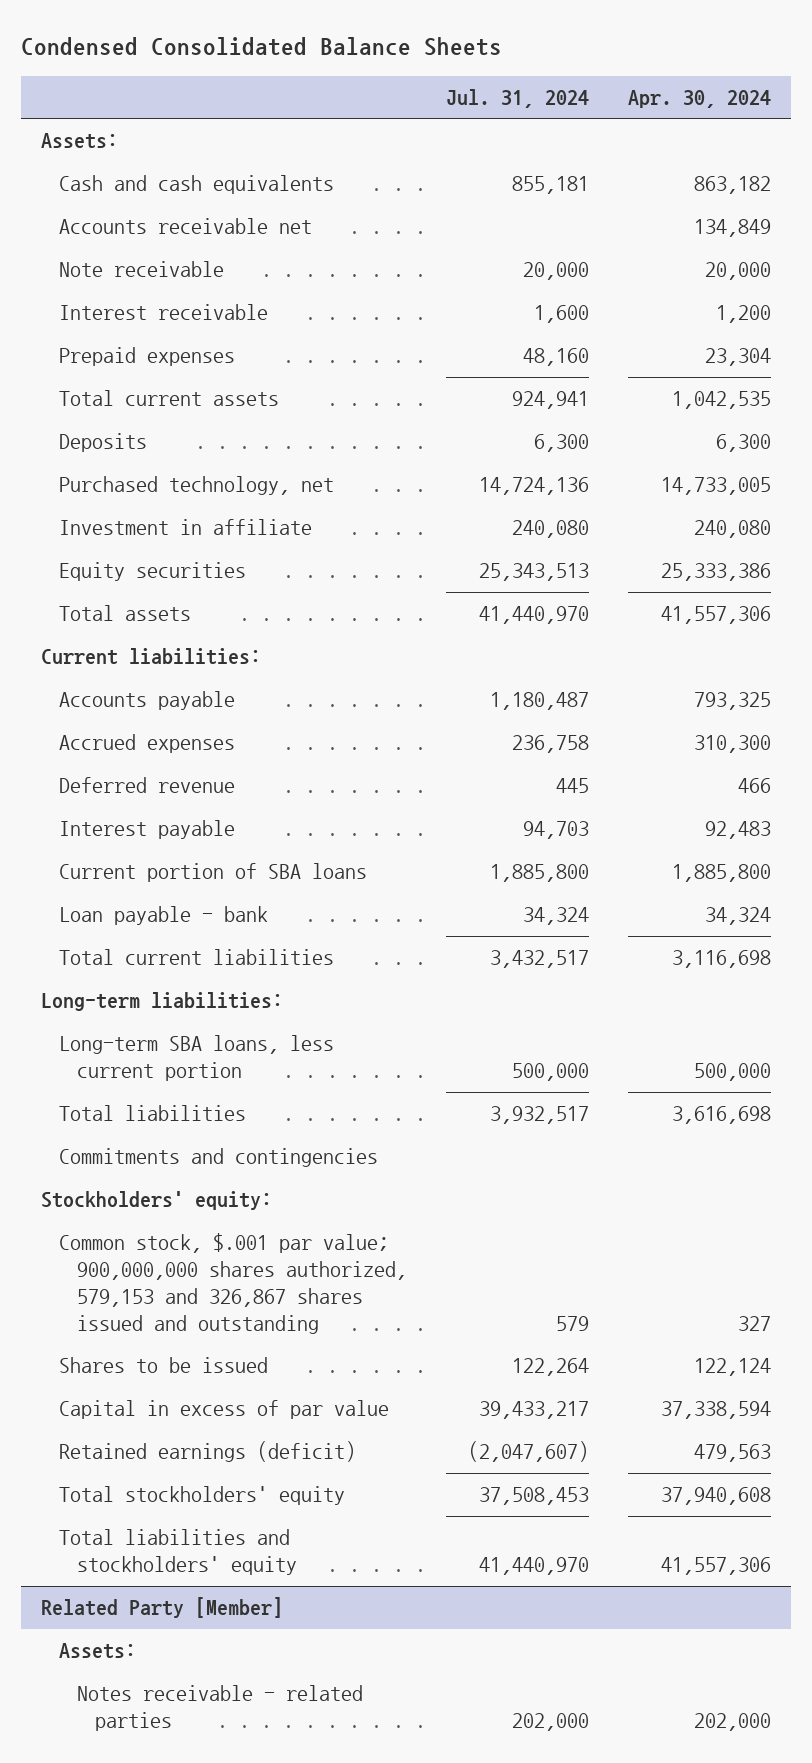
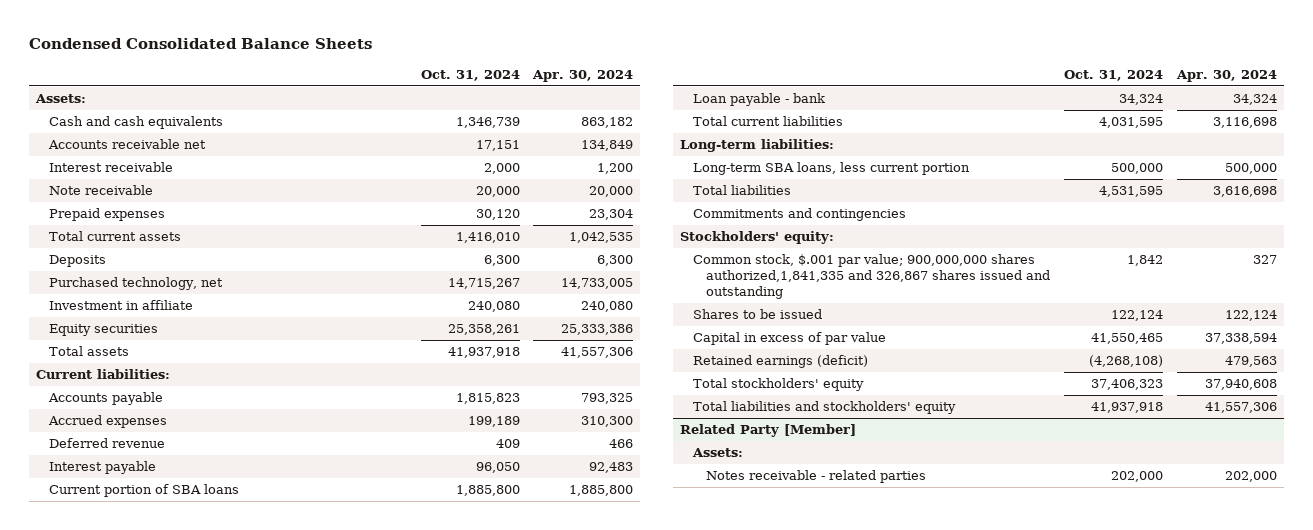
- | Jul. 31, 2024 | Apr. 30, 2024
+ | Oct. 31, 2024 | Apr. 30, 2024
moved down: Note receivable | 20,000 | 20,000
- Common stock, $.001 par value; 900,000,000 shares authorized, 579,153 and 326,867 shares issued and outstanding | 579 | 327
+ Common stock, $.001 par value; 900,000,000 shares authorized,1,841,335 and 326,867 shares issued and outstanding | 1,842 | 327

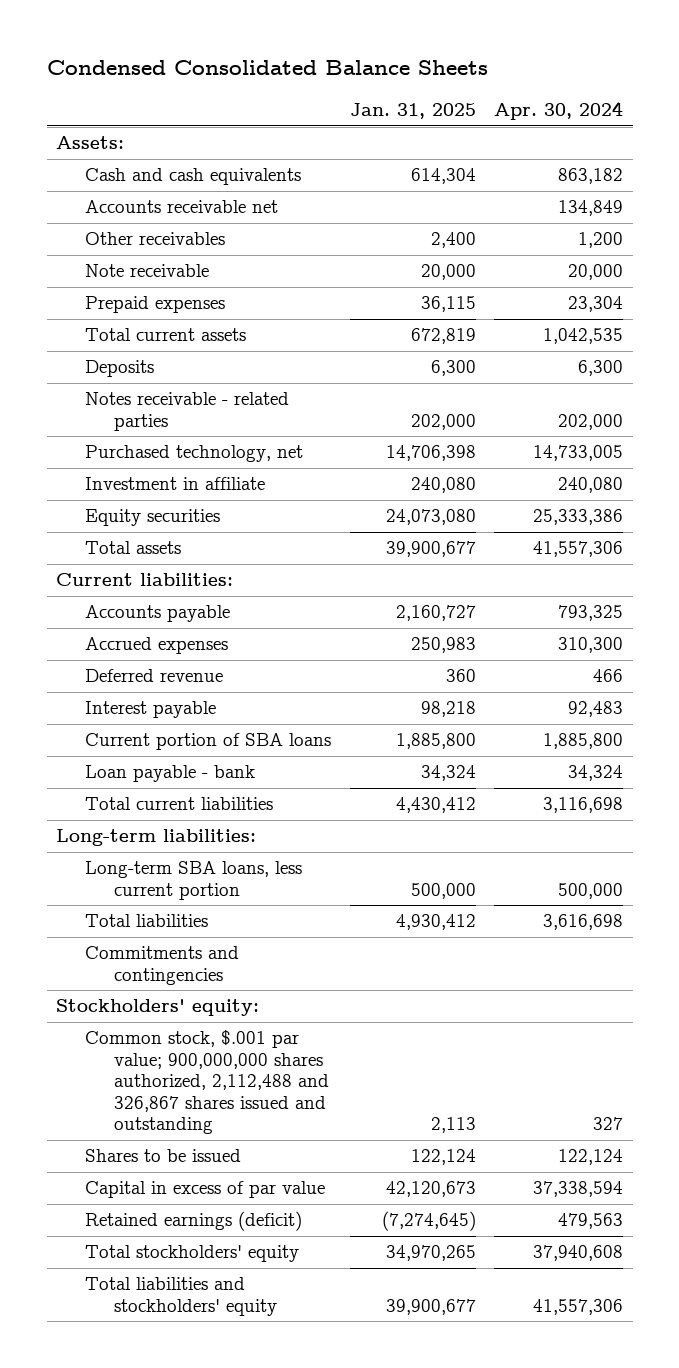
- | Oct. 31, 2024 | Apr. 30, 2024
+ | Jan. 31, 2025 | Apr. 30, 2024
- Interest receivable | 2,000 | 1,200
+ Other receivables | 2,400 | 1,200
+ Notes receivable - related parties | 202,000 | 202,000
- Common stock, $.001 par value; 900,000,000 shares authorized,1,841,335 and 326,867 shares issued and outstanding | 1,842 | 327
+ Common stock, $.001 par value; 900,000,000 shares authorized, 2,112,488 and 326,867 shares issued and outstanding | 2,113 | 327
- Related Party [Member]
- Assets:
- Notes receivable - related parties | 202,000 | 202,000

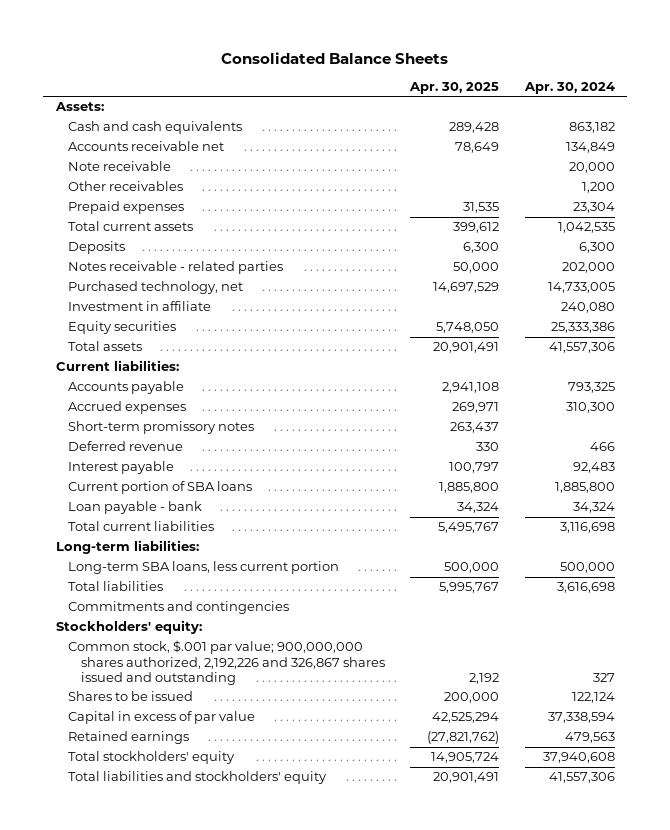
- Condensed Consolidated Balance Sheets
+ Consolidated Balance Sheets
- | Jan. 31, 2025 | Apr. 30, 2024
+ | Apr. 30, 2025 | Apr. 30, 2024
moved down: Other receivables | | 1,200
+ Short-term promissory notes | 263,437 |
- Common stock, $.001 par value; 900,000,000 shares authorized, 2,112,488 and 326,867 shares issued and outstanding | 2,113 | 327
+ Common stock, $.001 par value; 900,000,000 shares authorized, 2,192,226 and 326,867 shares issued and outstanding | 2,192 | 327
- Retained earnings (deficit) | (7,274,645) | 479,563
+ Retained earnings | (27,821,762) | 479,563

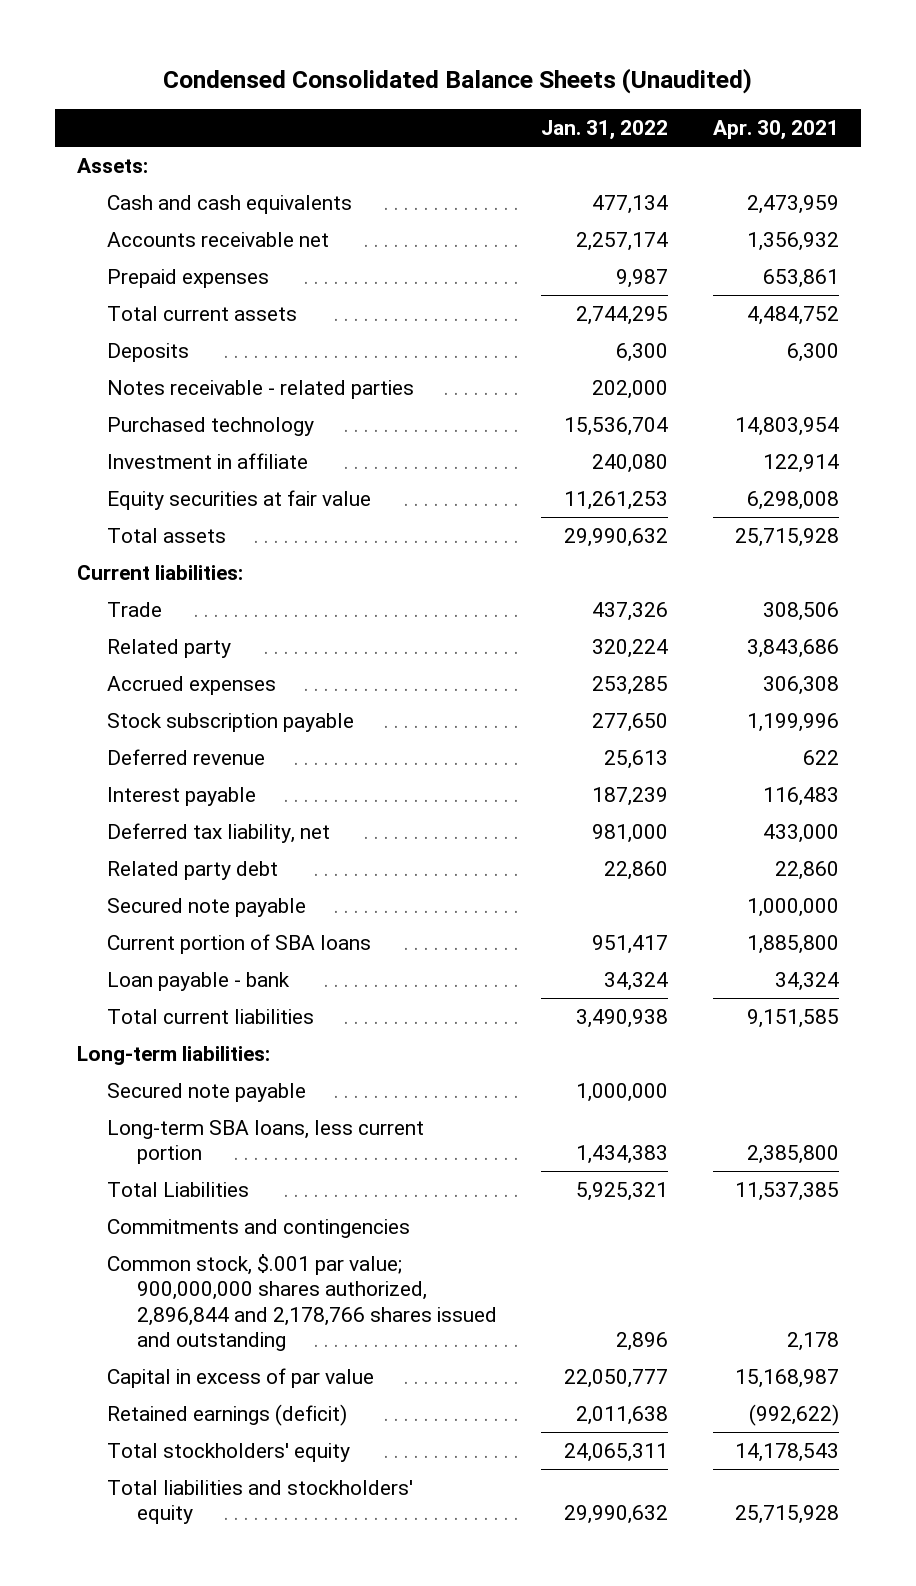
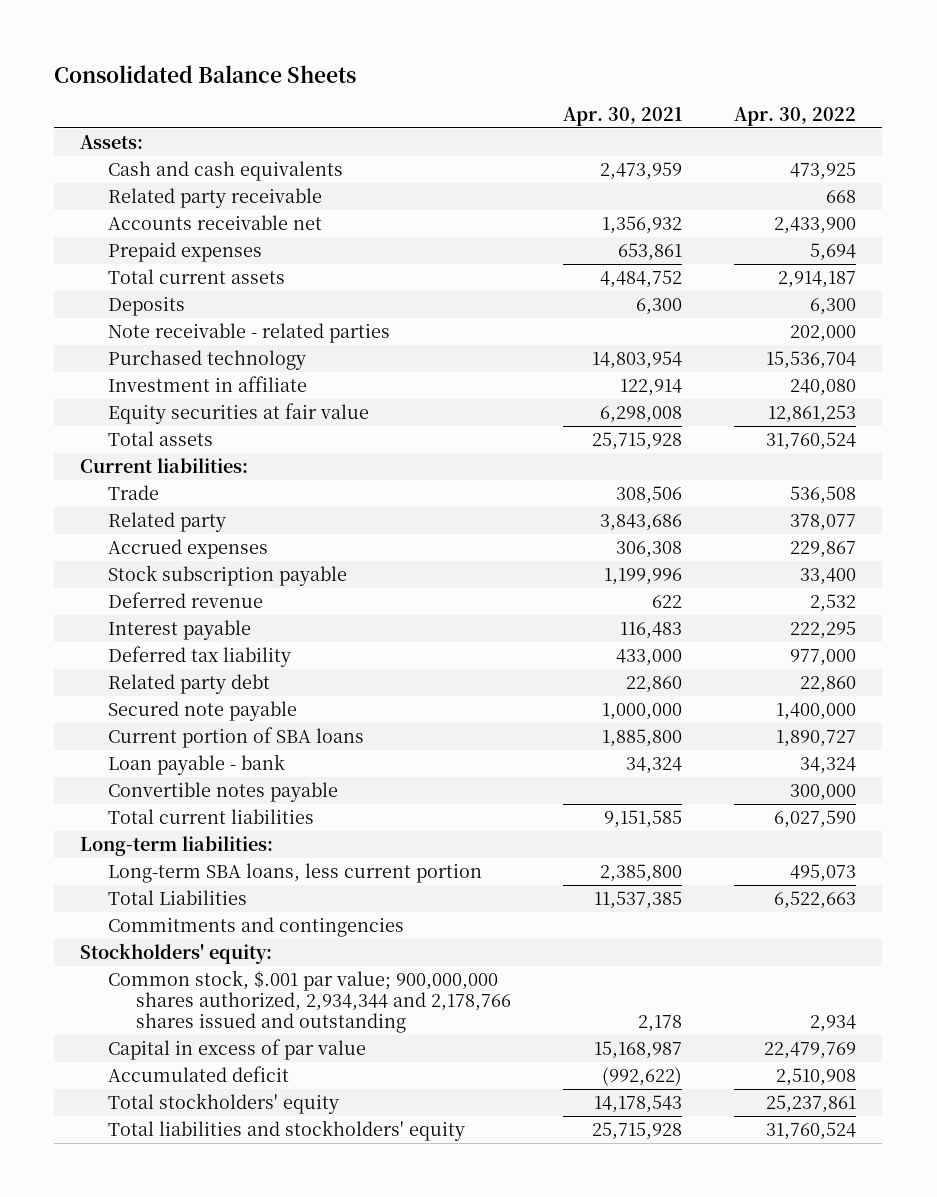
- Condensed Consolidated Balance Sheets (Unaudited)
+ Consolidated Balance Sheets
- | Jan. 31, 2022 | Apr. 30, 2021
+ | Apr. 30, 2021 | Apr. 30, 2022
+ Related party receivable | | 668
- Notes receivable - related parties | 202,000 |
+ Note receivable - related parties | | 202,000
- Deferred tax liability, net | 981,000 | 433,000
+ Deferred tax liability | 433,000 | 977,000
+ Convertible notes payable | | 300,000
- Secured note payable | 1,000,000 |
- Common stock, $.001 par value; 900,000,000 shares authorized, 2,896,844 and 2,178,766 shares issued and outstanding | 2,896 | 2,178
+ Stockholders' equity:
+ Common stock, $.001 par value; 900,000,000 shares authorized, 2,934,344 and 2,178,766 shares issued and outstanding | 2,178 | 2,934
- Retained earnings (deficit) | 2,011,638 | (992,622)
+ Accumulated deficit | (992,622) | 2,510,908

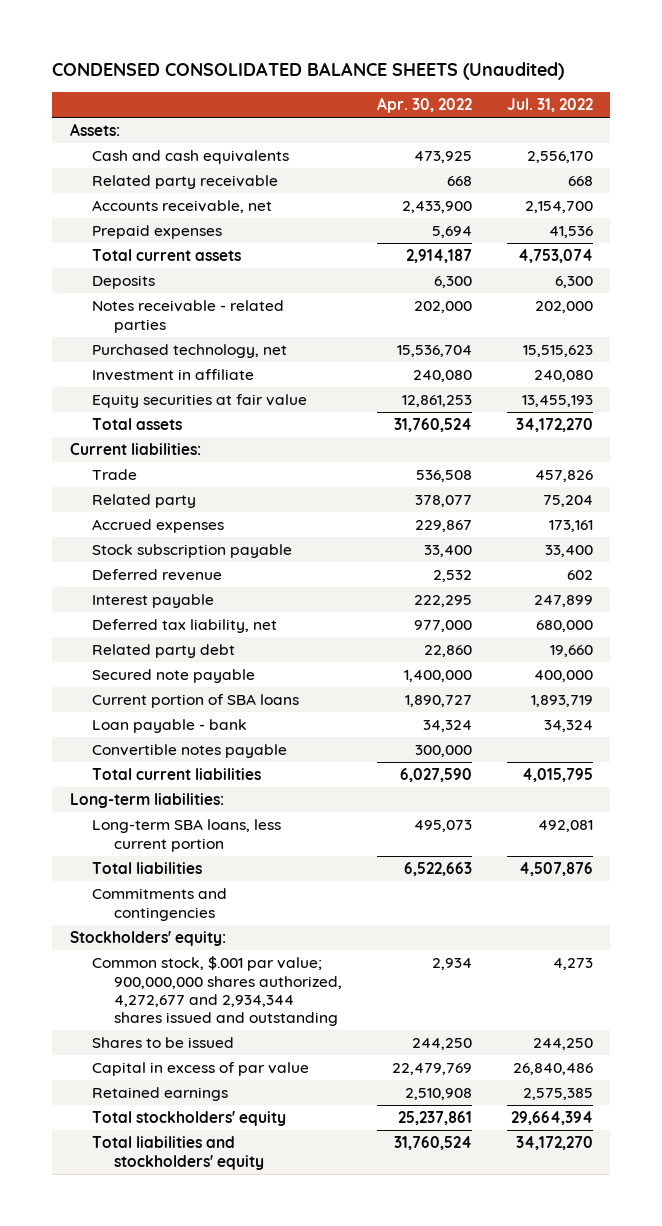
- Consolidated Balance Sheets
+ CONDENSED CONSOLIDATED BALANCE SHEETS (Unaudited)
- | Apr. 30, 2021 | Apr. 30, 2022
+ | Apr. 30, 2022 | Jul. 31, 2022
- Accounts receivable net | 1,356,932 | 2,433,900
+ Accounts receivable, net | 2,433,900 | 2,154,700
- Note receivable - related parties | | 202,000
- Purchased technology | 14,803,954 | 15,536,704
+ Notes receivable - related parties | 202,000 | 202,000
+ Purchased technology, net | 15,536,704 | 15,515,623
- Deferred tax liability | 433,000 | 977,000
+ Deferred tax liability, net | 977,000 | 680,000
- Total Liabilities | 11,537,385 | 6,522,663
+ Total liabilities | 6,522,663 | 4,507,876
- Common stock, $.001 par value; 900,000,000 shares authorized, 2,934,344 and 2,178,766 shares issued and outstanding | 2,178 | 2,934
+ Common stock, $.001 par value; 900,000,000 shares authorized, 4,272,677 and 2,934,344 shares issued and outstanding | 2,934 | 4,273
+ Shares to be issued | 244,250 | 244,250
- Accumulated deficit | (992,622) | 2,510,908
+ Retained earnings | 2,510,908 | 2,575,385

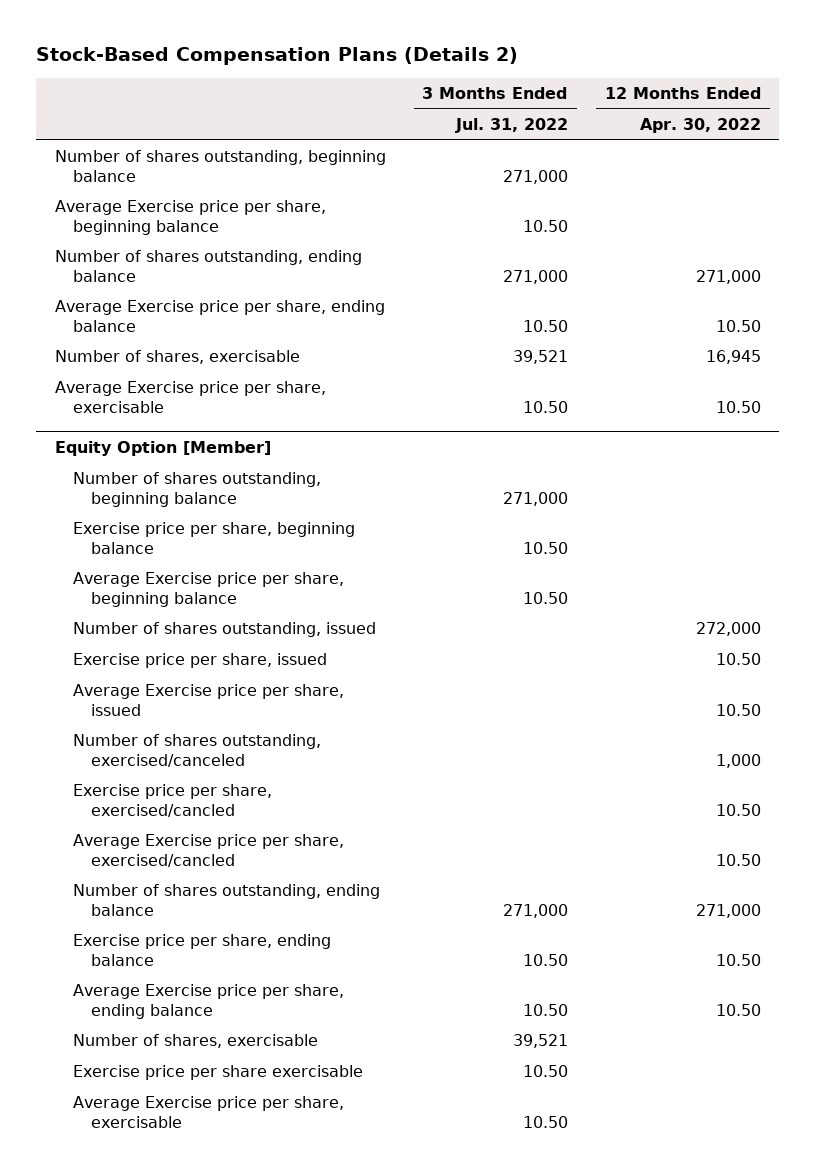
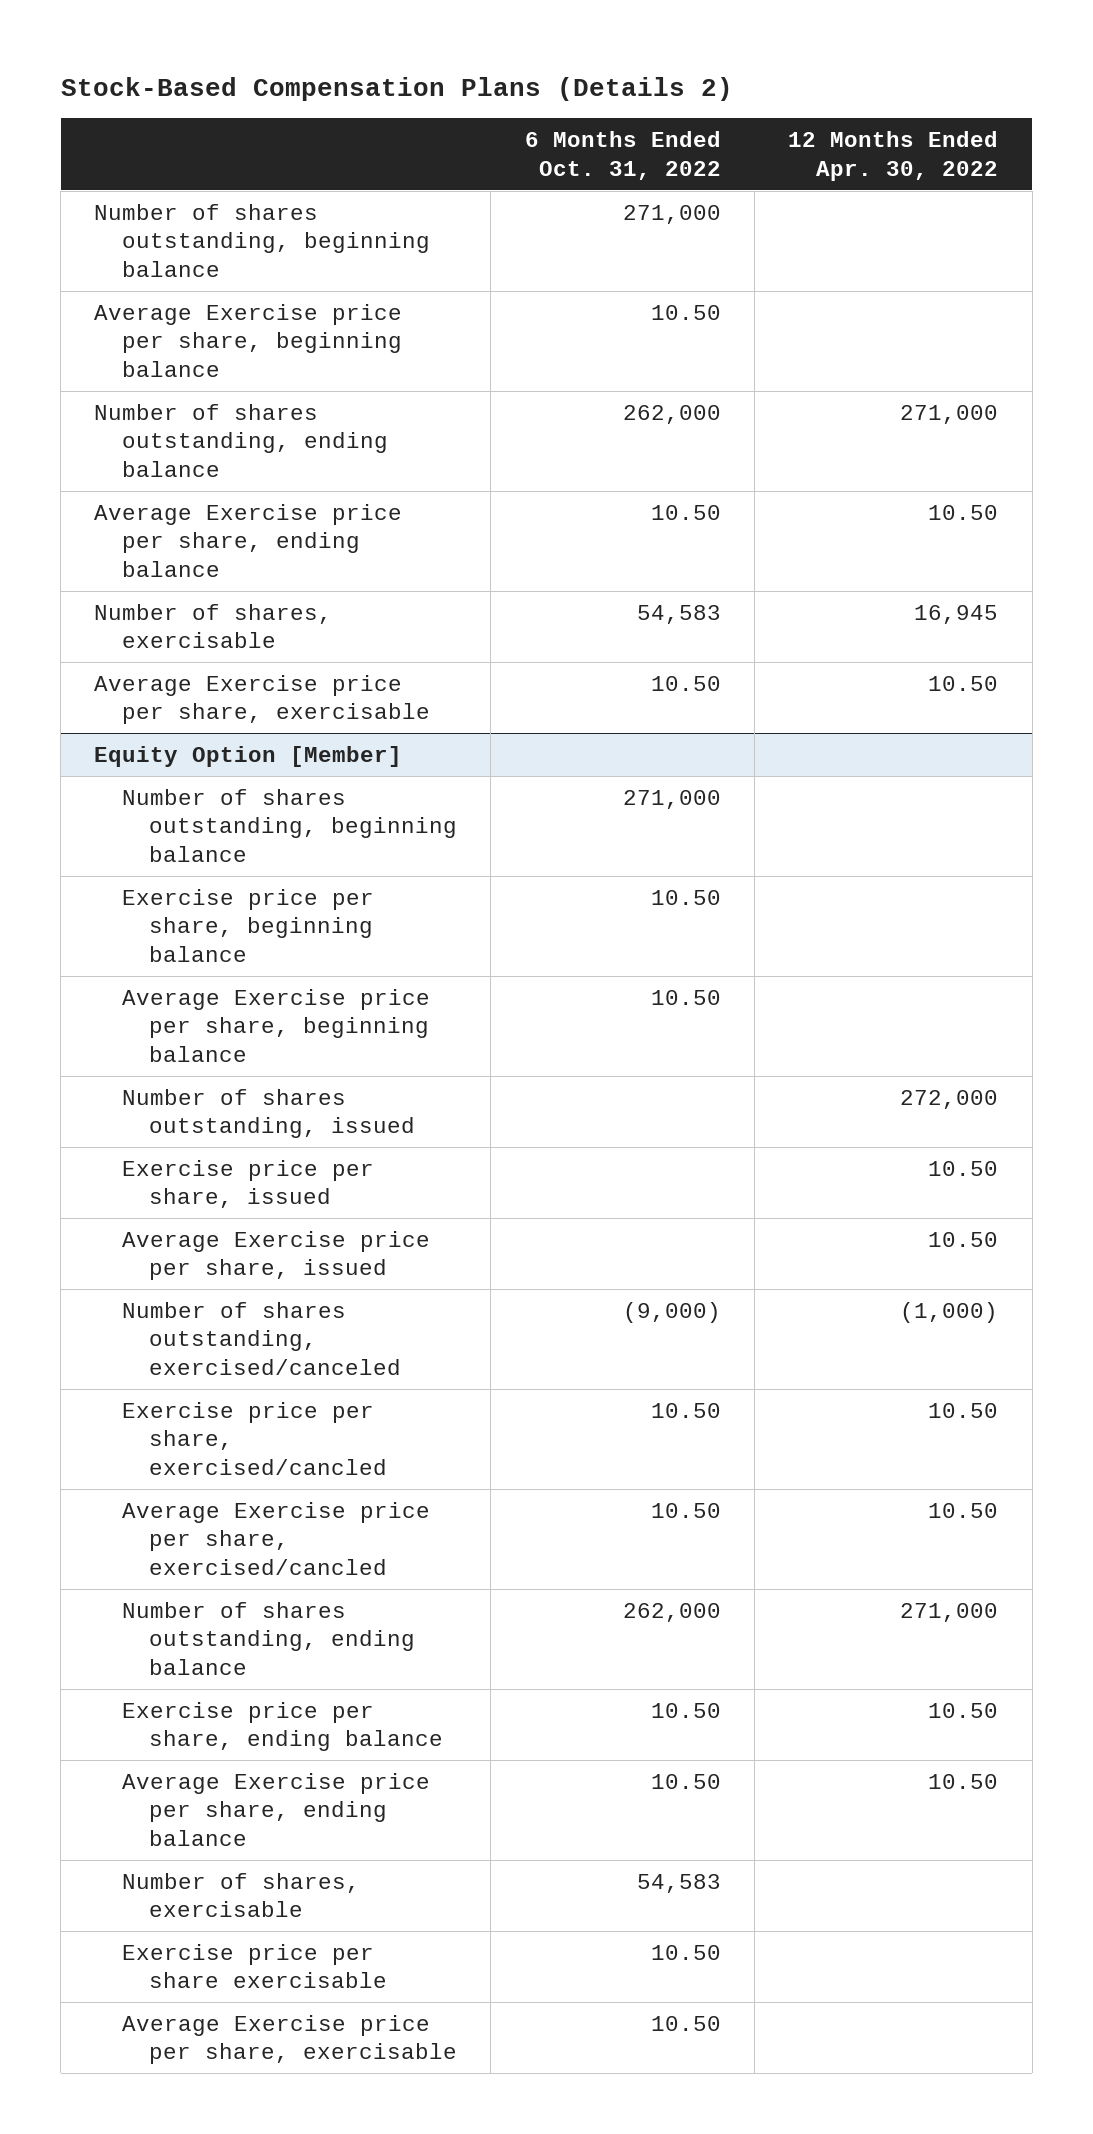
- | 3 Months Ended Jul. 31, 2022 | 12 Months Ended Apr. 30, 2022
+ | 6 Months Ended Oct. 31, 2022 | 12 Months Ended Apr. 30, 2022
@ Equity Option [Member]
- Number of shares outstanding, exercised/canceled | | 1,000
+ Number of shares outstanding, exercised/canceled | (9,000) | (1,000)

